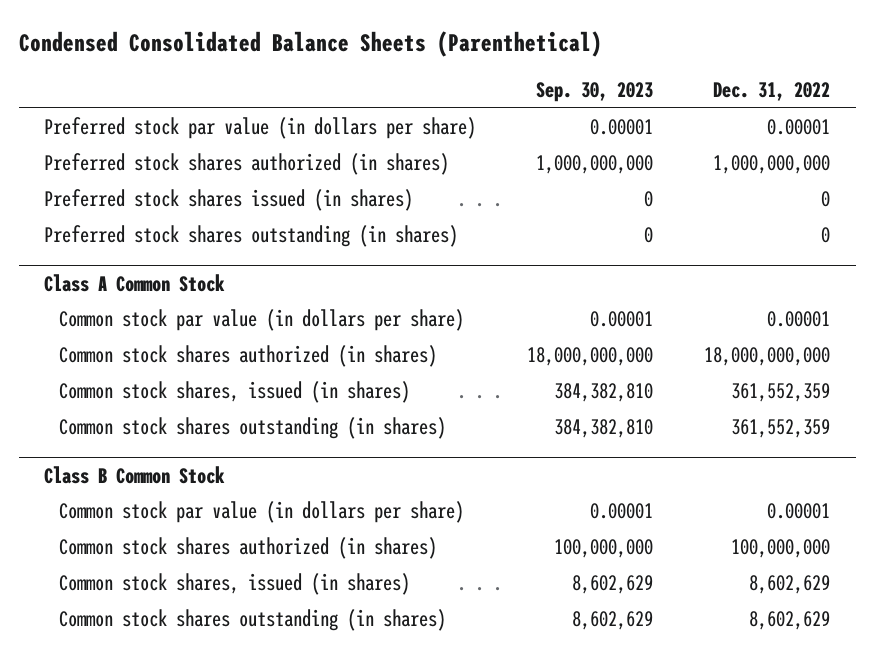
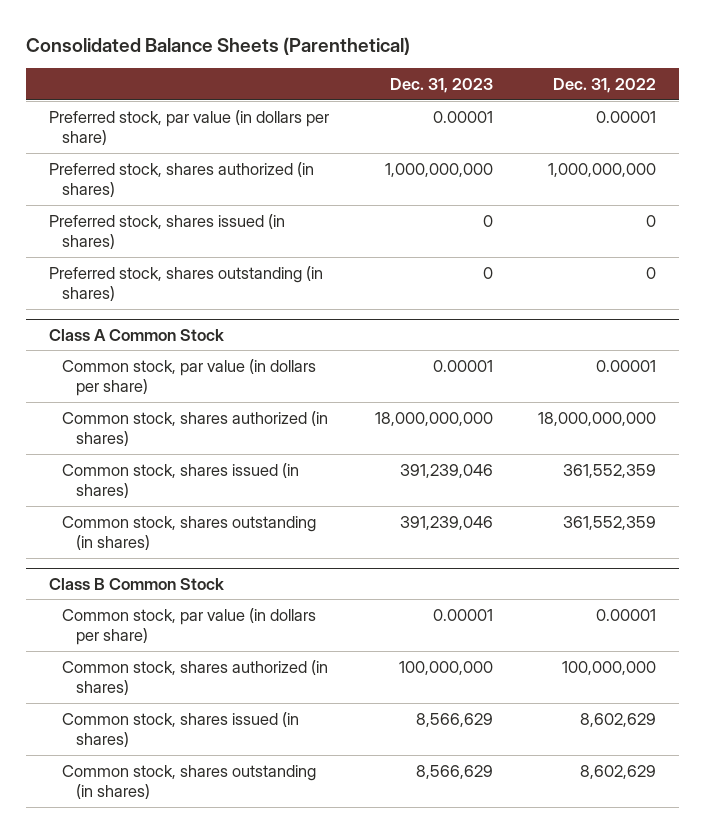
- Condensed Consolidated Balance Sheets (Parenthetical)
+ Consolidated Balance Sheets (Parenthetical)
- | Sep. 30, 2023 | Dec. 31, 2022
+ | Dec. 31, 2023 | Dec. 31, 2022
- Preferred stock par value (in dollars per share) | 0.00001 | 0.00001
- Preferred stock shares authorized (in shares) | 1,000,000,000 | 1,000,000,000
- Preferred stock shares issued (in shares) | 0 | 0
- Preferred stock shares outstanding (in shares) | 0 | 0
+ Preferred stock, par value (in dollars per share) | 0.00001 | 0.00001
+ Preferred stock, shares authorized (in shares) | 1,000,000,000 | 1,000,000,000
+ Preferred stock, shares issued (in shares) | 0 | 0
+ Preferred stock, shares outstanding (in shares) | 0 | 0
@ Class A Common Stock
- Common stock par value (in dollars per share) | 0.00001 | 0.00001
- Common stock shares authorized (in shares) | 18,000,000,000 | 18,000,000,000
- Common stock shares, issued (in shares) | 384,382,810 | 361,552,359
- Common stock shares outstanding (in shares) | 384,382,810 | 361,552,359
+ Common stock, par value (in dollars per share) | 0.00001 | 0.00001
+ Common stock, shares authorized (in shares) | 18,000,000,000 | 18,000,000,000
+ Common stock, shares issued (in shares) | 391,239,046 | 361,552,359
+ Common stock, shares outstanding (in shares) | 391,239,046 | 361,552,359
@ Class B Common Stock
- Common stock par value (in dollars per share) | 0.00001 | 0.00001
- Common stock shares authorized (in shares) | 100,000,000 | 100,000,000
- Common stock shares, issued (in shares) | 8,602,629 | 8,602,629
- Common stock shares outstanding (in shares) | 8,602,629 | 8,602,629
+ Common stock, par value (in dollars per share) | 0.00001 | 0.00001
+ Common stock, shares authorized (in shares) | 100,000,000 | 100,000,000
+ Common stock, shares issued (in shares) | 8,566,629 | 8,602,629
+ Common stock, shares outstanding (in shares) | 8,566,629 | 8,602,629

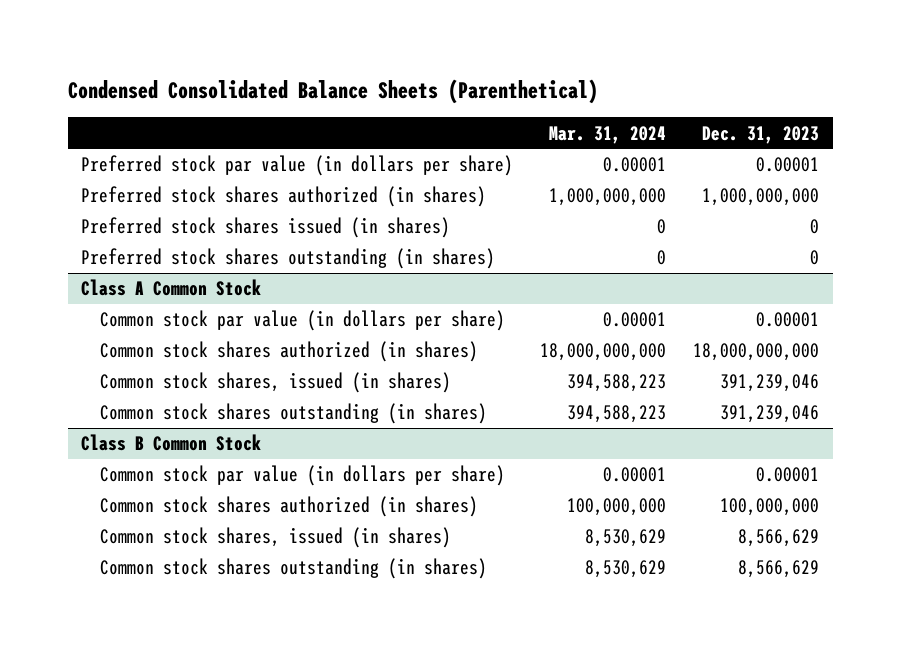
- Consolidated Balance Sheets (Parenthetical)
+ Condensed Consolidated Balance Sheets (Parenthetical)
- | Dec. 31, 2023 | Dec. 31, 2022
+ | Mar. 31, 2024 | Dec. 31, 2023
- Preferred stock, par value (in dollars per share) | 0.00001 | 0.00001
- Preferred stock, shares authorized (in shares) | 1,000,000,000 | 1,000,000,000
- Preferred stock, shares issued (in shares) | 0 | 0
- Preferred stock, shares outstanding (in shares) | 0 | 0
+ Preferred stock par value (in dollars per share) | 0.00001 | 0.00001
+ Preferred stock shares authorized (in shares) | 1,000,000,000 | 1,000,000,000
+ Preferred stock shares issued (in shares) | 0 | 0
+ Preferred stock shares outstanding (in shares) | 0 | 0
@ Class A Common Stock
- Common stock, par value (in dollars per share) | 0.00001 | 0.00001
- Common stock, shares authorized (in shares) | 18,000,000,000 | 18,000,000,000
- Common stock, shares issued (in shares) | 391,239,046 | 361,552,359
- Common stock, shares outstanding (in shares) | 391,239,046 | 361,552,359
+ Common stock par value (in dollars per share) | 0.00001 | 0.00001
+ Common stock shares authorized (in shares) | 18,000,000,000 | 18,000,000,000
+ Common stock shares, issued (in shares) | 394,588,223 | 391,239,046
+ Common stock shares outstanding (in shares) | 394,588,223 | 391,239,046
@ Class B Common Stock
- Common stock, par value (in dollars per share) | 0.00001 | 0.00001
- Common stock, shares authorized (in shares) | 100,000,000 | 100,000,000
- Common stock, shares issued (in shares) | 8,566,629 | 8,602,629
- Common stock, shares outstanding (in shares) | 8,566,629 | 8,602,629
+ Common stock par value (in dollars per share) | 0.00001 | 0.00001
+ Common stock shares authorized (in shares) | 100,000,000 | 100,000,000
+ Common stock shares, issued (in shares) | 8,530,629 | 8,566,629
+ Common stock shares outstanding (in shares) | 8,530,629 | 8,566,629

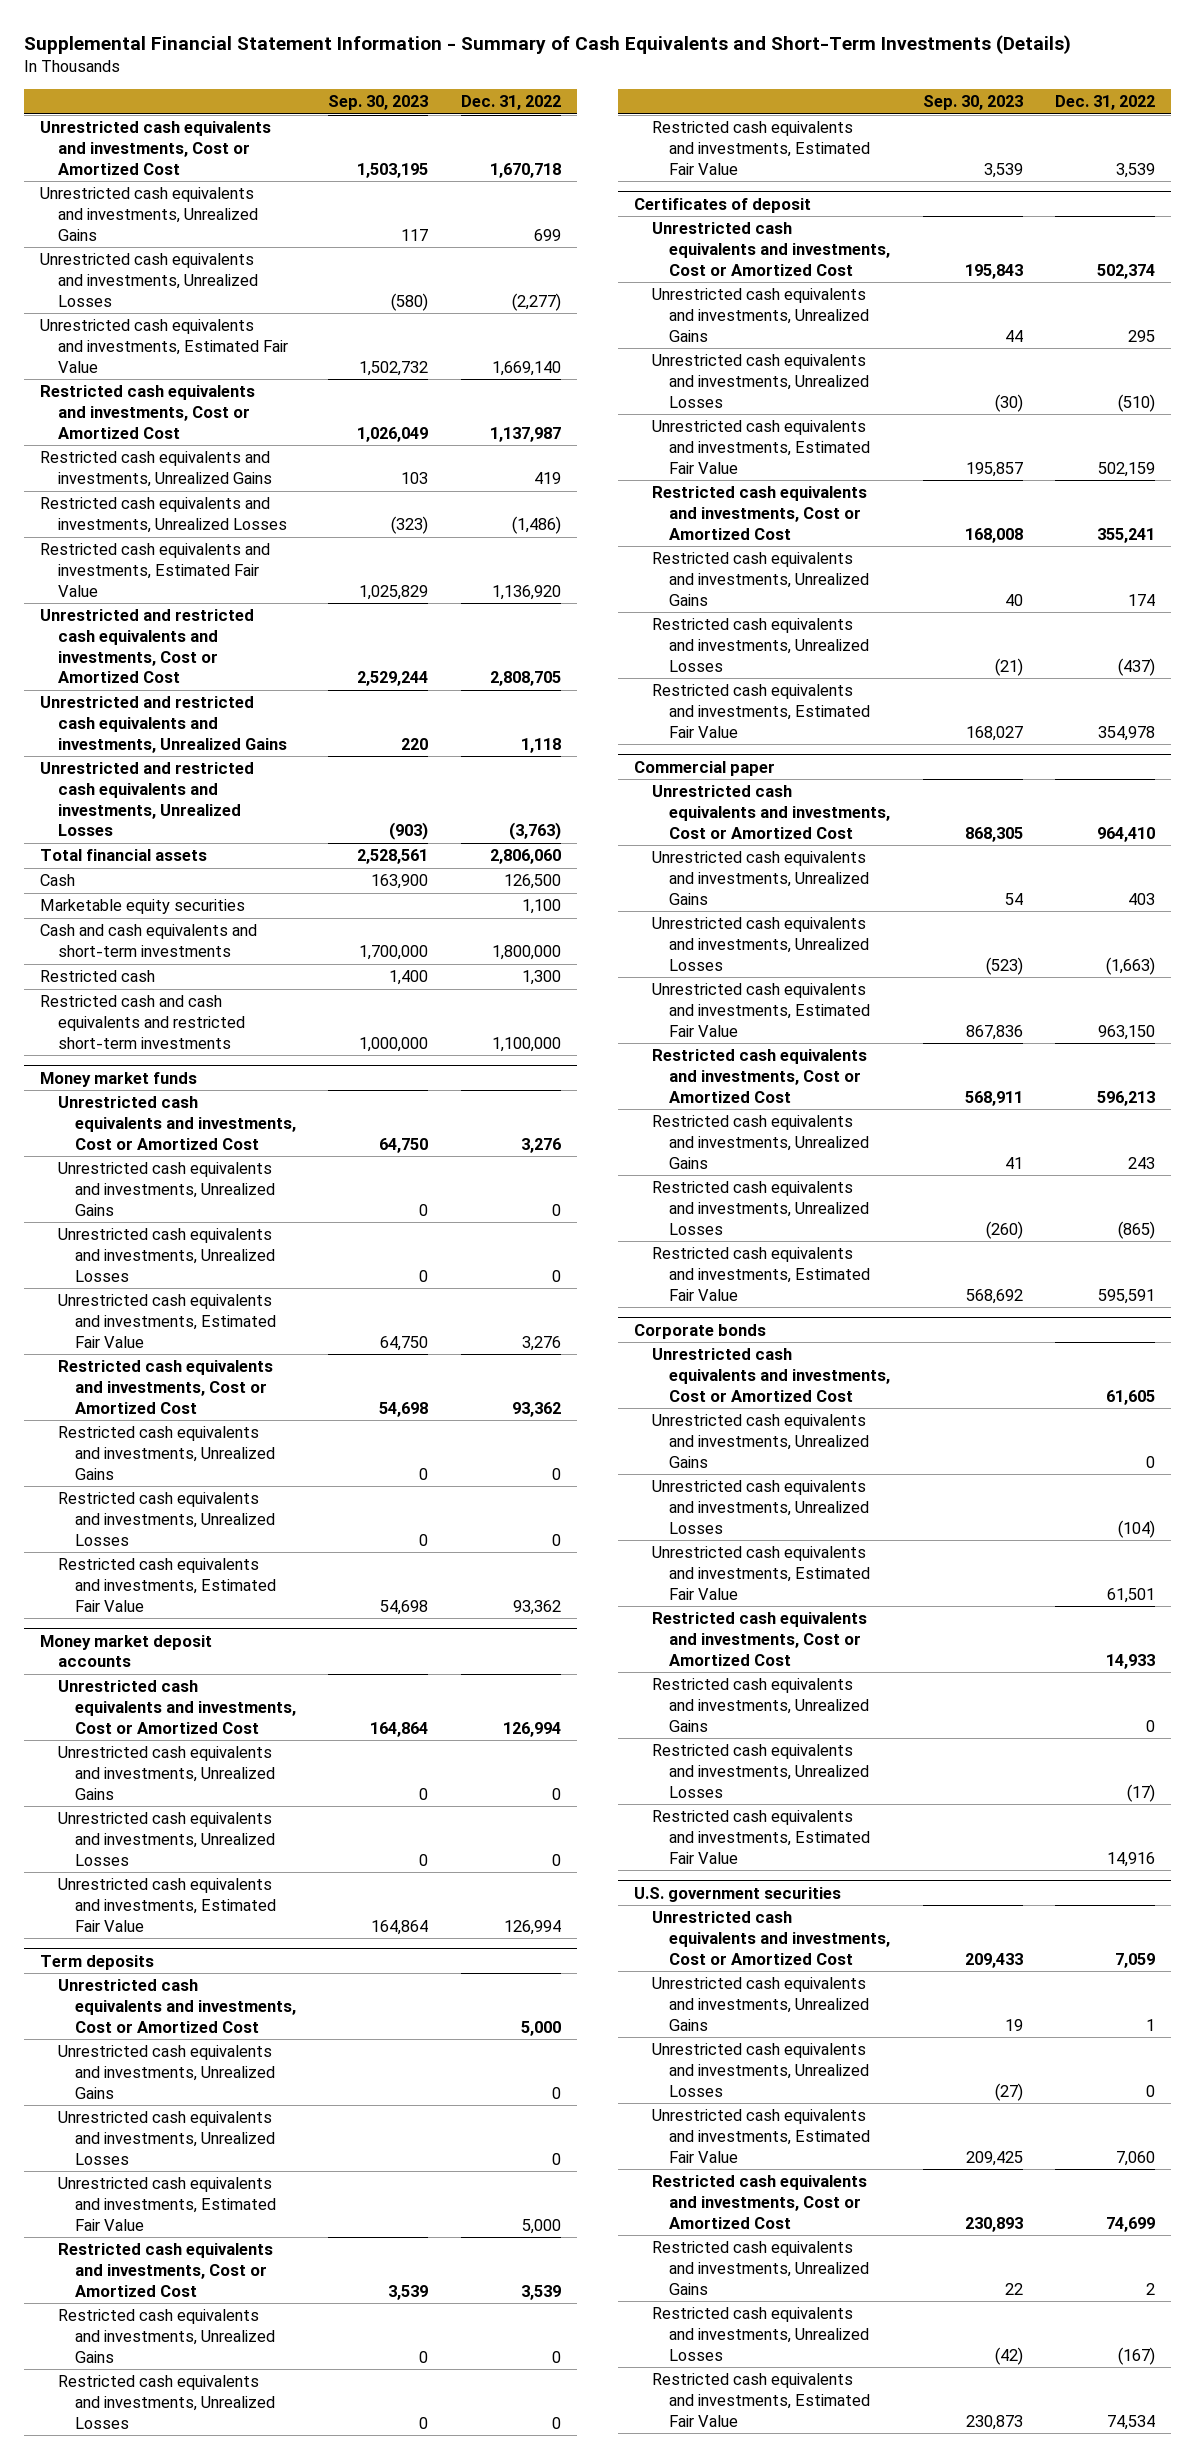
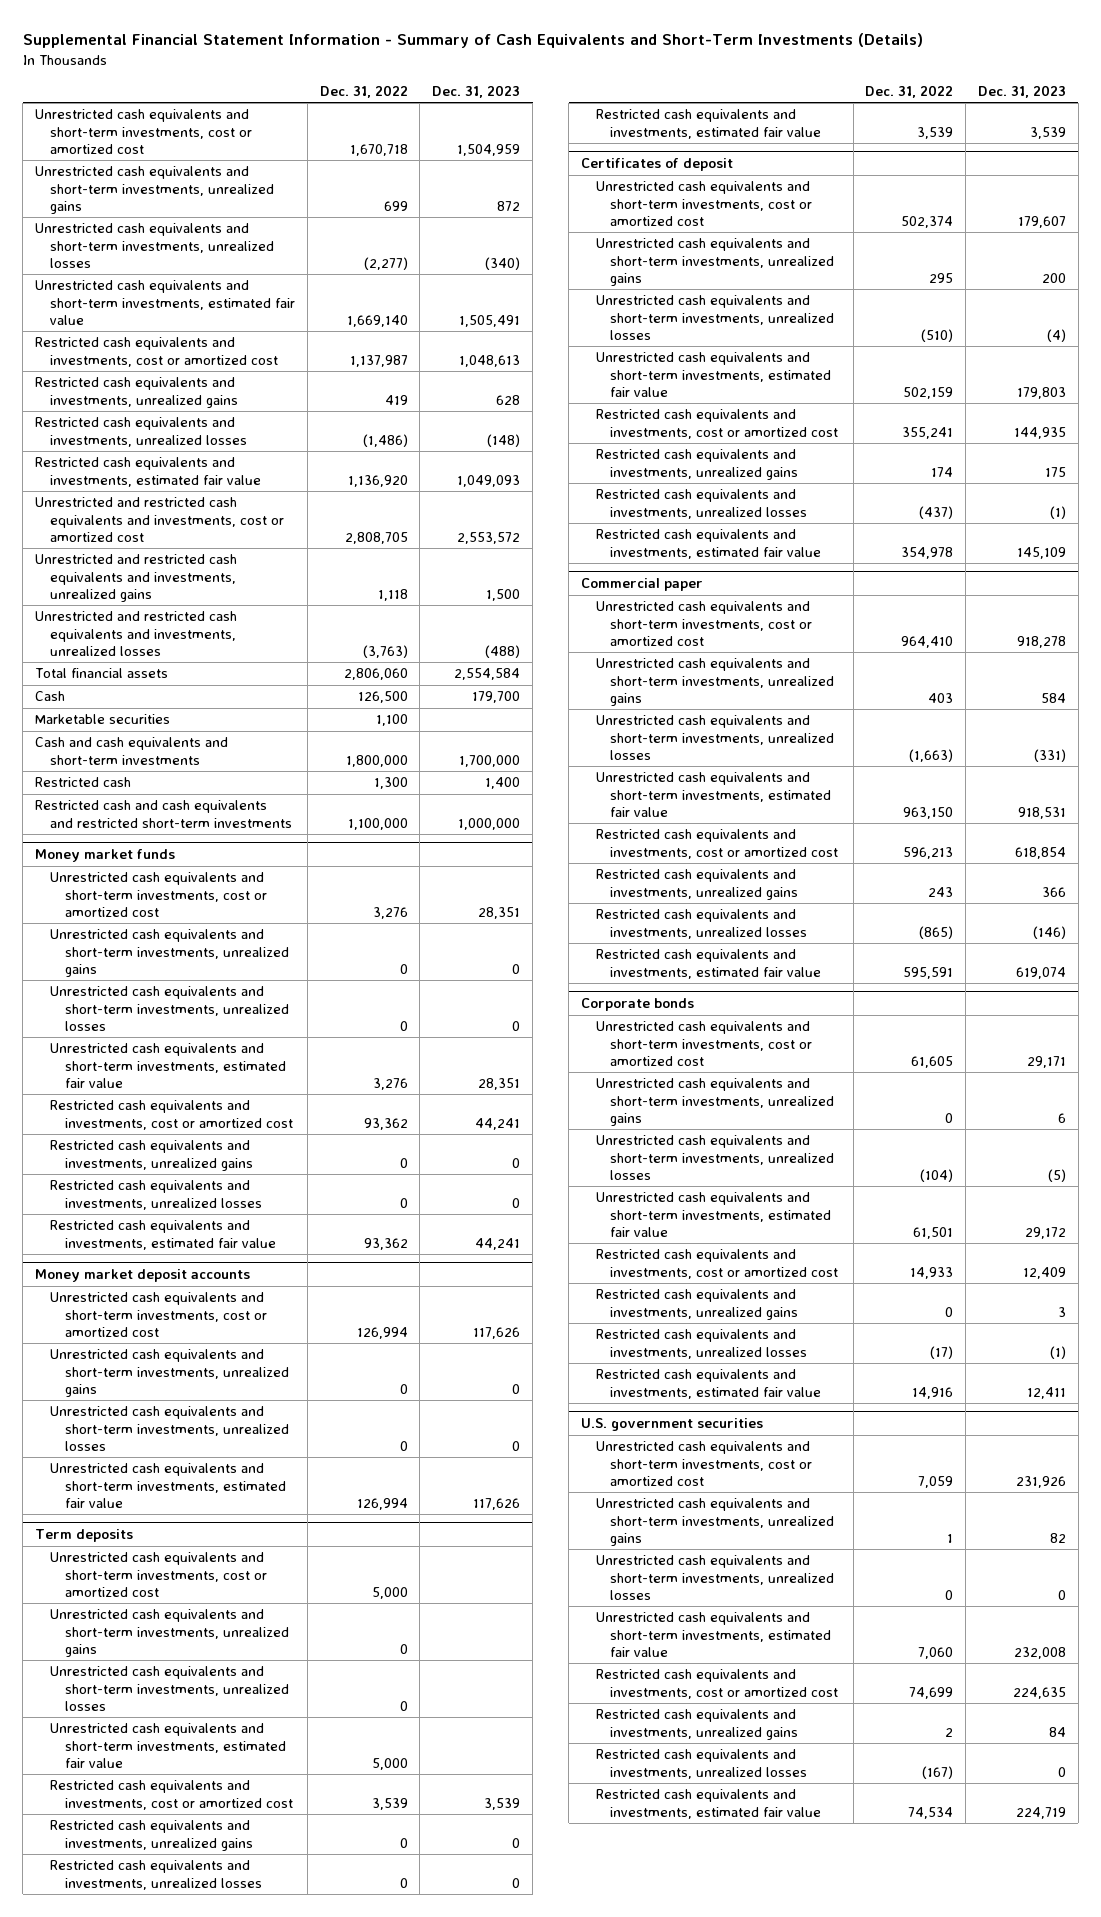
- | Sep. 30, 2023 | Dec. 31, 2022
+ | Dec. 31, 2022 | Dec. 31, 2023
- Unrestricted cash equivalents and investments, Cost or Amortized Cost | 1,503,195 | 1,670,718
- Unrestricted cash equivalents and investments, Unrealized Gains | 117 | 699
- Unrestricted cash equivalents and investments, Unrealized Losses | (580) | (2,277)
- Unrestricted cash equivalents and investments, Estimated Fair Value | 1,502,732 | 1,669,140
- Restricted cash equivalents and investments, Cost or Amortized Cost | 1,026,049 | 1,137,987
- Restricted cash equivalents and investments, Unrealized Gains | 103 | 419
- Restricted cash equivalents and investments, Unrealized Losses | (323) | (1,486)
- Restricted cash equivalents and investments, Estimated Fair Value | 1,025,829 | 1,136,920
- Unrestricted and restricted cash equivalents and investments, Cost or Amortized Cost | 2,529,244 | 2,808,705
- Unrestricted and restricted cash equivalents and investments, Unrealized Gains | 220 | 1,118
- Unrestricted and restricted cash equivalents and investments, Unrealized Losses | (903) | (3,763)
+ Unrestricted cash equivalents and short-term investments, cost or amortized cost | 1,670,718 | 1,504,959
+ Unrestricted cash equivalents and short-term investments, unrealized gains | 699 | 872
+ Unrestricted cash equivalents and short-term investments, unrealized losses | (2,277) | (340)
+ Unrestricted cash equivalents and short-term investments, estimated fair value | 1,669,140 | 1,505,491
+ Restricted cash equivalents and investments, cost or amortized cost | 1,137,987 | 1,048,613
+ Restricted cash equivalents and investments, unrealized gains | 419 | 628
+ Restricted cash equivalents and investments, unrealized losses | (1,486) | (148)
+ Restricted cash equivalents and investments, estimated fair value | 1,136,920 | 1,049,093
+ Unrestricted and restricted cash equivalents and investments, cost or amortized cost | 2,808,705 | 2,553,572
+ Unrestricted and restricted cash equivalents and investments, unrealized gains | 1,118 | 1,500
+ Unrestricted and restricted cash equivalents and investments, unrealized losses | (3,763) | (488)
- Marketable equity securities | | 1,100
+ Marketable securities | 1,100 |
@ Money market funds
- Unrestricted cash equivalents and investments, Cost or Amortized Cost | 64,750 | 3,276
- Unrestricted cash equivalents and investments, Unrealized Gains | 0 | 0
- Unrestricted cash equivalents and investments, Unrealized Losses | 0 | 0
- Unrestricted cash equivalents and investments, Estimated Fair Value | 64,750 | 3,276
- Restricted cash equivalents and investments, Cost or Amortized Cost | 54,698 | 93,362
- Restricted cash equivalents and investments, Unrealized Gains | 0 | 0
- Restricted cash equivalents and investments, Unrealized Losses | 0 | 0
- Restricted cash equivalents and investments, Estimated Fair Value | 54,698 | 93,362
+ Unrestricted cash equivalents and short-term investments, cost or amortized cost | 3,276 | 28,351
+ Unrestricted cash equivalents and short-term investments, unrealized gains | 0 | 0
+ Unrestricted cash equivalents and short-term investments, unrealized losses | 0 | 0
+ Unrestricted cash equivalents and short-term investments, estimated fair value | 3,276 | 28,351
+ Restricted cash equivalents and investments, cost or amortized cost | 93,362 | 44,241
+ Restricted cash equivalents and investments, unrealized gains | 0 | 0
+ Restricted cash equivalents and investments, unrealized losses | 0 | 0
+ Restricted cash equivalents and investments, estimated fair value | 93,362 | 44,241
@ Money market deposit accounts
- Unrestricted cash equivalents and investments, Cost or Amortized Cost | 164,864 | 126,994
- Unrestricted cash equivalents and investments, Unrealized Gains | 0 | 0
- Unrestricted cash equivalents and investments, Unrealized Losses | 0 | 0
- Unrestricted cash equivalents and investments, Estimated Fair Value | 164,864 | 126,994
+ Unrestricted cash equivalents and short-term investments, cost or amortized cost | 126,994 | 117,626
+ Unrestricted cash equivalents and short-term investments, unrealized gains | 0 | 0
+ Unrestricted cash equivalents and short-term investments, unrealized losses | 0 | 0
+ Unrestricted cash equivalents and short-term investments, estimated fair value | 126,994 | 117,626
@ Term deposits
- Unrestricted cash equivalents and investments, Cost or Amortized Cost | | 5,000
- Unrestricted cash equivalents and investments, Unrealized Gains | | 0
- Unrestricted cash equivalents and investments, Unrealized Losses | | 0
- Unrestricted cash equivalents and investments, Estimated Fair Value | | 5,000
- Restricted cash equivalents and investments, Cost or Amortized Cost | 3,539 | 3,539
- Restricted cash equivalents and investments, Unrealized Gains | 0 | 0
- Restricted cash equivalents and investments, Unrealized Losses | 0 | 0
- Restricted cash equivalents and investments, Estimated Fair Value | 3,539 | 3,539
+ Unrestricted cash equivalents and short-term investments, cost or amortized cost | 5,000 |
+ Unrestricted cash equivalents and short-term investments, unrealized gains | 0 |
+ Unrestricted cash equivalents and short-term investments, unrealized losses | 0 |
+ Unrestricted cash equivalents and short-term investments, estimated fair value | 5,000 |
+ Restricted cash equivalents and investments, cost or amortized cost | 3,539 | 3,539
+ Restricted cash equivalents and investments, unrealized gains | 0 | 0
+ Restricted cash equivalents and investments, unrealized losses | 0 | 0
+ Restricted cash equivalents and investments, estimated fair value | 3,539 | 3,539
@ Certificates of deposit
- Unrestricted cash equivalents and investments, Cost or Amortized Cost | 195,843 | 502,374
- Unrestricted cash equivalents and investments, Unrealized Gains | 44 | 295
- Unrestricted cash equivalents and investments, Unrealized Losses | (30) | (510)
- Unrestricted cash equivalents and investments, Estimated Fair Value | 195,857 | 502,159
- Restricted cash equivalents and investments, Cost or Amortized Cost | 168,008 | 355,241
- Restricted cash equivalents and investments, Unrealized Gains | 40 | 174
- Restricted cash equivalents and investments, Unrealized Losses | (21) | (437)
- Restricted cash equivalents and investments, Estimated Fair Value | 168,027 | 354,978
+ Unrestricted cash equivalents and short-term investments, cost or amortized cost | 502,374 | 179,607
+ Unrestricted cash equivalents and short-term investments, unrealized gains | 295 | 200
+ Unrestricted cash equivalents and short-term investments, unrealized losses | (510) | (4)
+ Unrestricted cash equivalents and short-term investments, estimated fair value | 502,159 | 179,803
+ Restricted cash equivalents and investments, cost or amortized cost | 355,241 | 144,935
+ Restricted cash equivalents and investments, unrealized gains | 174 | 175
+ Restricted cash equivalents and investments, unrealized losses | (437) | (1)
+ Restricted cash equivalents and investments, estimated fair value | 354,978 | 145,109
@ Commercial paper
- Unrestricted cash equivalents and investments, Cost or Amortized Cost | 868,305 | 964,410
- Unrestricted cash equivalents and investments, Unrealized Gains | 54 | 403
- Unrestricted cash equivalents and investments, Unrealized Losses | (523) | (1,663)
- Unrestricted cash equivalents and investments, Estimated Fair Value | 867,836 | 963,150
- Restricted cash equivalents and investments, Cost or Amortized Cost | 568,911 | 596,213
- Restricted cash equivalents and investments, Unrealized Gains | 41 | 243
- Restricted cash equivalents and investments, Unrealized Losses | (260) | (865)
- Restricted cash equivalents and investments, Estimated Fair Value | 568,692 | 595,591
+ Unrestricted cash equivalents and short-term investments, cost or amortized cost | 964,410 | 918,278
+ Unrestricted cash equivalents and short-term investments, unrealized gains | 403 | 584
+ Unrestricted cash equivalents and short-term investments, unrealized losses | (1,663) | (331)
+ Unrestricted cash equivalents and short-term investments, estimated fair value | 963,150 | 918,531
+ Restricted cash equivalents and investments, cost or amortized cost | 596,213 | 618,854
+ Restricted cash equivalents and investments, unrealized gains | 243 | 366
+ Restricted cash equivalents and investments, unrealized losses | (865) | (146)
+ Restricted cash equivalents and investments, estimated fair value | 595,591 | 619,074
@ Corporate bonds
- Unrestricted cash equivalents and investments, Cost or Amortized Cost | | 61,605
- Unrestricted cash equivalents and investments, Unrealized Gains | | 0
- Unrestricted cash equivalents and investments, Unrealized Losses | | (104)
- Unrestricted cash equivalents and investments, Estimated Fair Value | | 61,501
- Restricted cash equivalents and investments, Cost or Amortized Cost | | 14,933
- Restricted cash equivalents and investments, Unrealized Gains | | 0
- Restricted cash equivalents and investments, Unrealized Losses | | (17)
- Restricted cash equivalents and investments, Estimated Fair Value | | 14,916
+ Unrestricted cash equivalents and short-term investments, cost or amortized cost | 61,605 | 29,171
+ Unrestricted cash equivalents and short-term investments, unrealized gains | 0 | 6
+ Unrestricted cash equivalents and short-term investments, unrealized losses | (104) | (5)
+ Unrestricted cash equivalents and short-term investments, estimated fair value | 61,501 | 29,172
+ Restricted cash equivalents and investments, cost or amortized cost | 14,933 | 12,409
+ Restricted cash equivalents and investments, unrealized gains | 0 | 3
+ Restricted cash equivalents and investments, unrealized losses | (17) | (1)
+ Restricted cash equivalents and investments, estimated fair value | 14,916 | 12,411
@ U.S. government securities
- Unrestricted cash equivalents and investments, Cost or Amortized Cost | 209,433 | 7,059
- Unrestricted cash equivalents and investments, Unrealized Gains | 19 | 1
- Unrestricted cash equivalents and investments, Unrealized Losses | (27) | 0
- Unrestricted cash equivalents and investments, Estimated Fair Value | 209,425 | 7,060
- Restricted cash equivalents and investments, Cost or Amortized Cost | 230,893 | 74,699
- Restricted cash equivalents and investments, Unrealized Gains | 22 | 2
- Restricted cash equivalents and investments, Unrealized Losses | (42) | (167)
- Restricted cash equivalents and investments, Estimated Fair Value | 230,873 | 74,534
+ Unrestricted cash equivalents and short-term investments, cost or amortized cost | 7,059 | 231,926
+ Unrestricted cash equivalents and short-term investments, unrealized gains | 1 | 82
+ Unrestricted cash equivalents and short-term investments, unrealized losses | 0 | 0
+ Unrestricted cash equivalents and short-term investments, estimated fair value | 7,060 | 232,008
+ Restricted cash equivalents and investments, cost or amortized cost | 74,699 | 224,635
+ Restricted cash equivalents and investments, unrealized gains | 2 | 84
+ Restricted cash equivalents and investments, unrealized losses | (167) | 0
+ Restricted cash equivalents and investments, estimated fair value | 74,534 | 224,719

